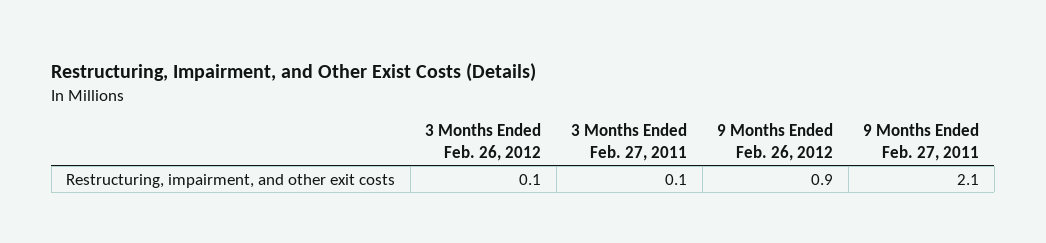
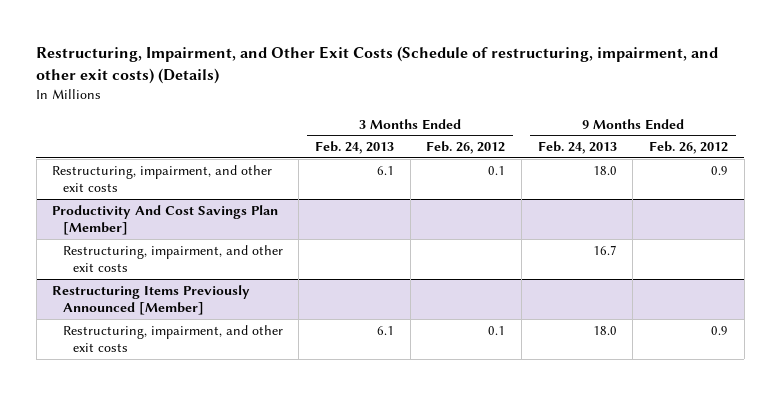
- Restructuring, Impairment, and Other Exist Costs (Details)
+ Restructuring, Impairment, and Other Exit Costs (Schedule of restructuring, impairment, and other exit costs) (Details)
- | 3 Months Ended Feb. 26, 2012 | 3 Months Ended Feb. 27, 2011 | 9 Months Ended Feb. 26, 2012 | 9 Months Ended Feb. 27, 2011
+ | 3 Months Ended Feb. 24, 2013 | 3 Months Ended Feb. 26, 2012 | 9 Months Ended Feb. 24, 2013 | 9 Months Ended Feb. 26, 2012
+ Productivity And Cost Savings Plan [Member]
+ Restructuring, impairment, and other exit costs | | | 16.7 |
+ Restructuring Items Previously Announced [Member]
+ Restructuring, impairment, and other exit costs | 6.1 | 0.1 | 18.0 | 0.9

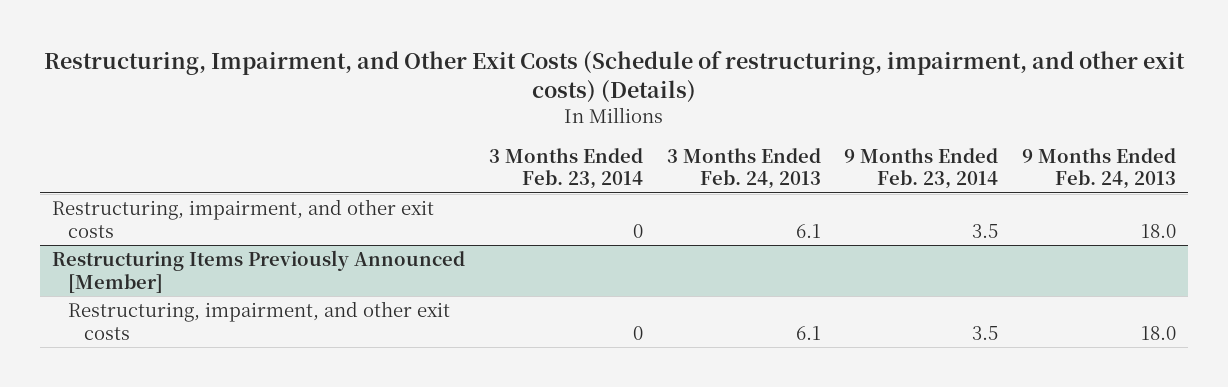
- | 3 Months Ended Feb. 24, 2013 | 3 Months Ended Feb. 26, 2012 | 9 Months Ended Feb. 24, 2013 | 9 Months Ended Feb. 26, 2012
+ | 3 Months Ended Feb. 23, 2014 | 3 Months Ended Feb. 24, 2013 | 9 Months Ended Feb. 23, 2014 | 9 Months Ended Feb. 24, 2013
- Productivity And Cost Savings Plan [Member]
- Restructuring, impairment, and other exit costs | | | 16.7 |

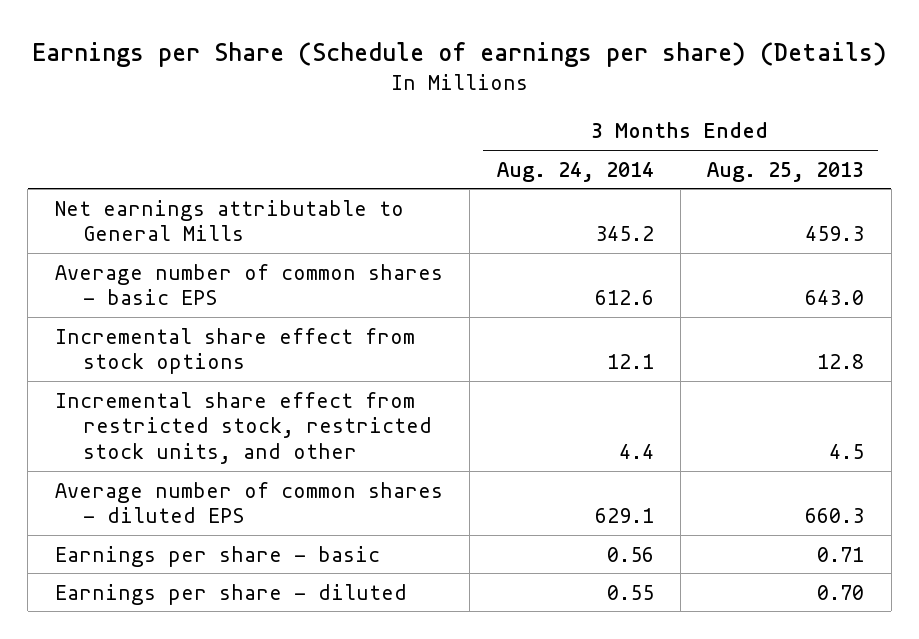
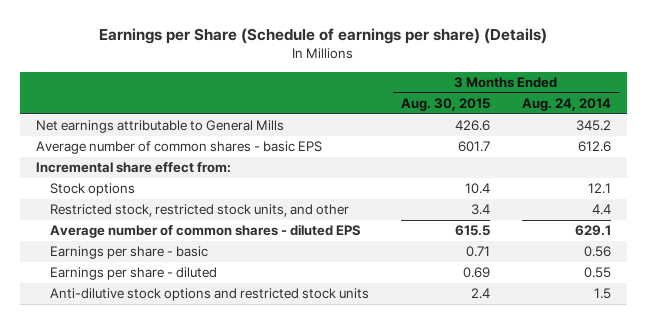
- | 3 Months Ended Aug. 24, 2014 | 3 Months Ended Aug. 25, 2013
+ | 3 Months Ended Aug. 30, 2015 | 3 Months Ended Aug. 24, 2014
- Incremental share effect from stock options | 12.1 | 12.8
- Incremental share effect from restricted stock, restricted stock units, and other | 4.4 | 4.5
+ Incremental share effect from:
+ Stock options | 10.4 | 12.1
+ Restricted stock, restricted stock units, and other | 3.4 | 4.4
+ Anti-dilutive stock options and restricted stock units | 2.4 | 1.5

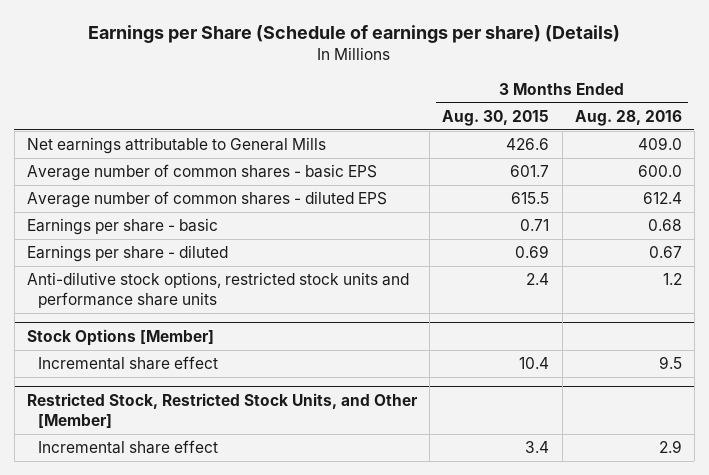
- | 3 Months Ended Aug. 30, 2015 | 3 Months Ended Aug. 24, 2014
+ | 3 Months Ended Aug. 30, 2015 | 3 Months Ended Aug. 28, 2016
- Incremental share effect from:
- Stock options | 10.4 | 12.1
- Restricted stock, restricted stock units, and other | 3.4 | 4.4
- Anti-dilutive stock options and restricted stock units | 2.4 | 1.5
+ Anti-dilutive stock options, restricted stock units and performance share units | 2.4 | 1.2
+ Stock Options [Member]
+ Incremental share effect | 10.4 | 9.5
+ Restricted Stock, Restricted Stock Units, and Other [Member]
+ Incremental share effect | 3.4 | 2.9

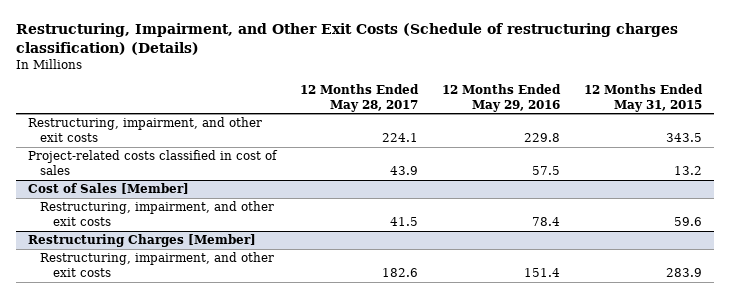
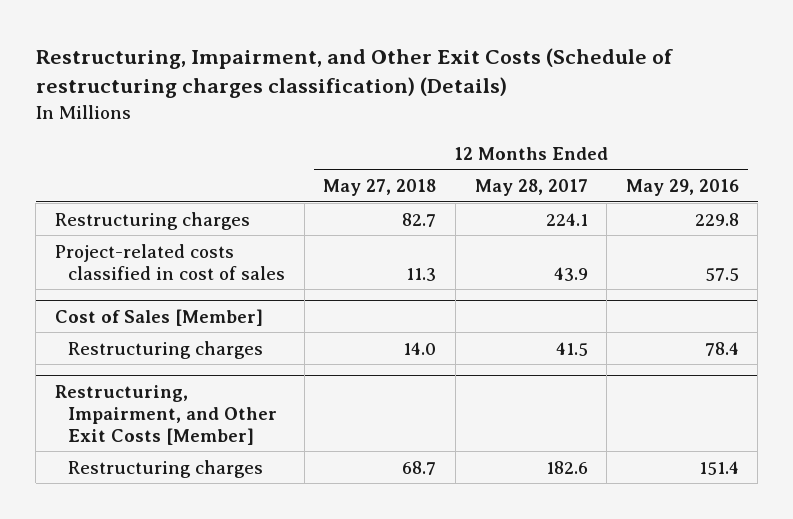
- | 12 Months Ended May 28, 2017 | 12 Months Ended May 29, 2016 | 12 Months Ended May 31, 2015
+ | 12 Months Ended May 27, 2018 | 12 Months Ended May 28, 2017 | 12 Months Ended May 29, 2016
- Restructuring, impairment, and other exit costs | 224.1 | 229.8 | 343.5
+ Restructuring charges | 82.7 | 224.1 | 229.8
@ Cost of Sales [Member]
- Restructuring, impairment, and other exit costs | 41.5 | 78.4 | 59.6
- Restructuring Charges [Member]
- Restructuring, impairment, and other exit costs | 182.6 | 151.4 | 283.9
@ Cost of Sales [Member]
+ Restructuring charges | 14.0 | 41.5 | 78.4
+ Restructuring, Impairment, and Other Exit Costs [Member]
+ Restructuring charges | 68.7 | 182.6 | 151.4

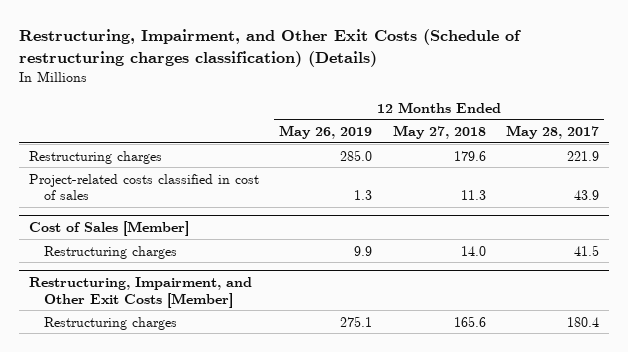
- | 12 Months Ended May 27, 2018 | 12 Months Ended May 28, 2017 | 12 Months Ended May 29, 2016
+ | 12 Months Ended May 26, 2019 | 12 Months Ended May 27, 2018 | 12 Months Ended May 28, 2017
- Restructuring charges | 82.7 | 224.1 | 229.8
+ Restructuring charges | 285.0 | 179.6 | 221.9
@ Restructuring, Impairment, and Other Exit Costs [Member]
- Restructuring charges | 68.7 | 182.6 | 151.4
+ Restructuring charges | 275.1 | 165.6 | 180.4

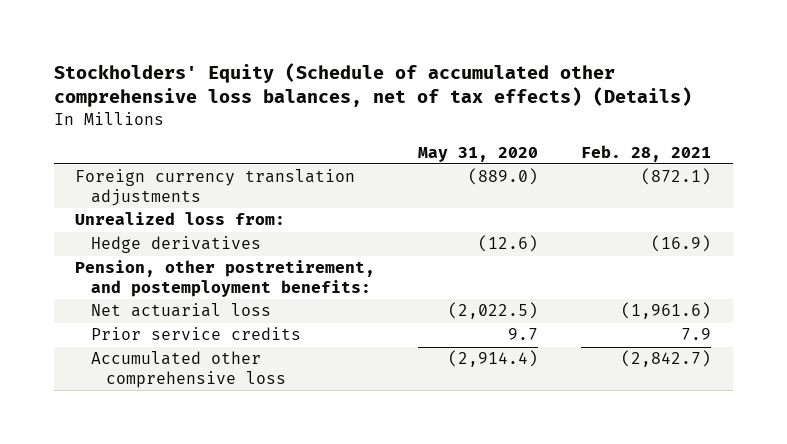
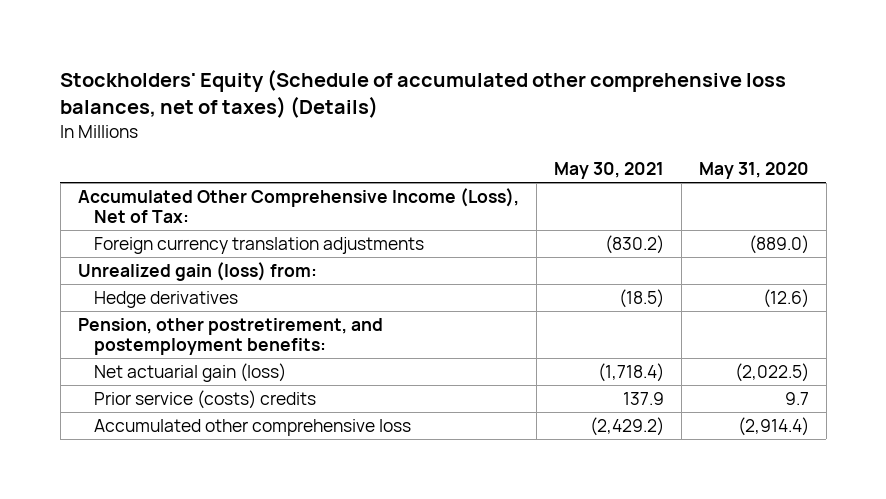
- Stockholders' Equity (Schedule of accumulated other comprehensive loss balances, net of tax effects) (Details)
+ Stockholders' Equity (Schedule of accumulated other comprehensive loss balances, net of taxes) (Details)
- | May 31, 2020 | Feb. 28, 2021
+ | May 30, 2021 | May 31, 2020
+ Accumulated Other Comprehensive Income (Loss), Net of Tax:
- Unrealized loss from:
+ Unrealized gain (loss) from:
- Net actuarial loss | (2,022.5) | (1,961.6)
- Prior service credits | 9.7 | 7.9
+ Net actuarial gain (loss) | (1,718.4) | (2,022.5)
+ Prior service (costs) credits | 137.9 | 9.7

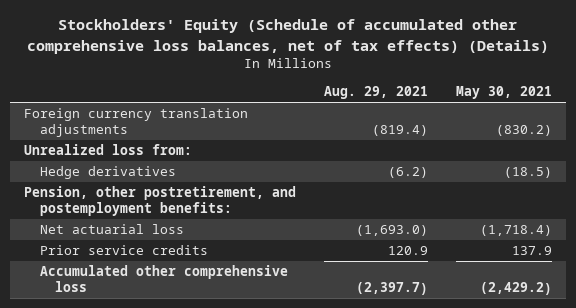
- Stockholders' Equity (Schedule of accumulated other comprehensive loss balances, net of taxes) (Details)
+ Stockholders' Equity (Schedule of accumulated other comprehensive loss balances, net of tax effects) (Details)
- | May 30, 2021 | May 31, 2020
+ | Aug. 29, 2021 | May 30, 2021
- Accumulated Other Comprehensive Income (Loss), Net of Tax:
- Unrealized gain (loss) from:
+ Unrealized loss from:
- Net actuarial gain (loss) | (1,718.4) | (2,022.5)
- Prior service (costs) credits | 137.9 | 9.7
+ Net actuarial loss | (1,693.0) | (1,718.4)
+ Prior service credits | 120.9 | 137.9

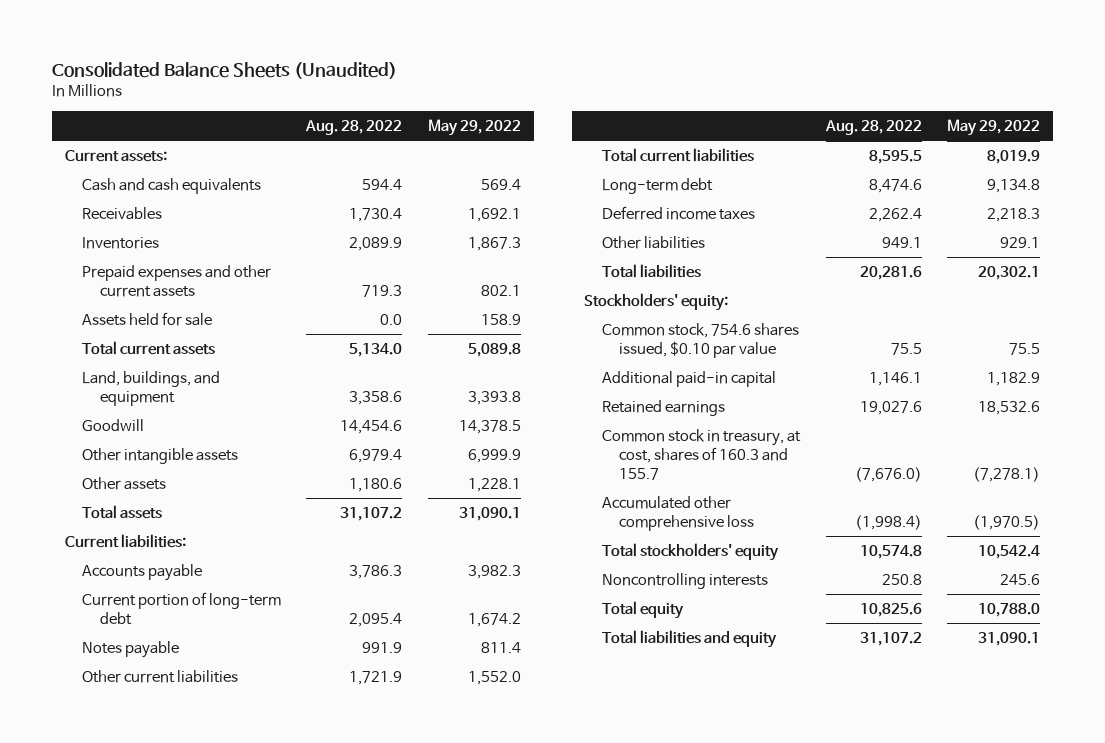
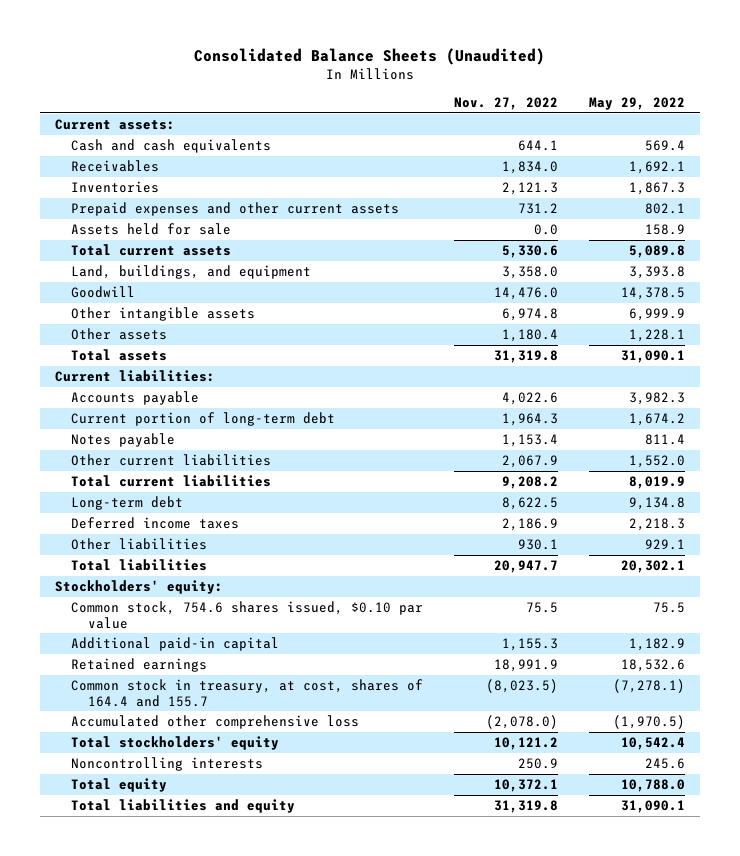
- | Aug. 28, 2022 | May 29, 2022
+ | Nov. 27, 2022 | May 29, 2022
- Common stock in treasury, at cost, shares of 160.3 and 155.7 | (7,676.0) | (7,278.1)
+ Common stock in treasury, at cost, shares of 164.4 and 155.7 | (8,023.5) | (7,278.1)

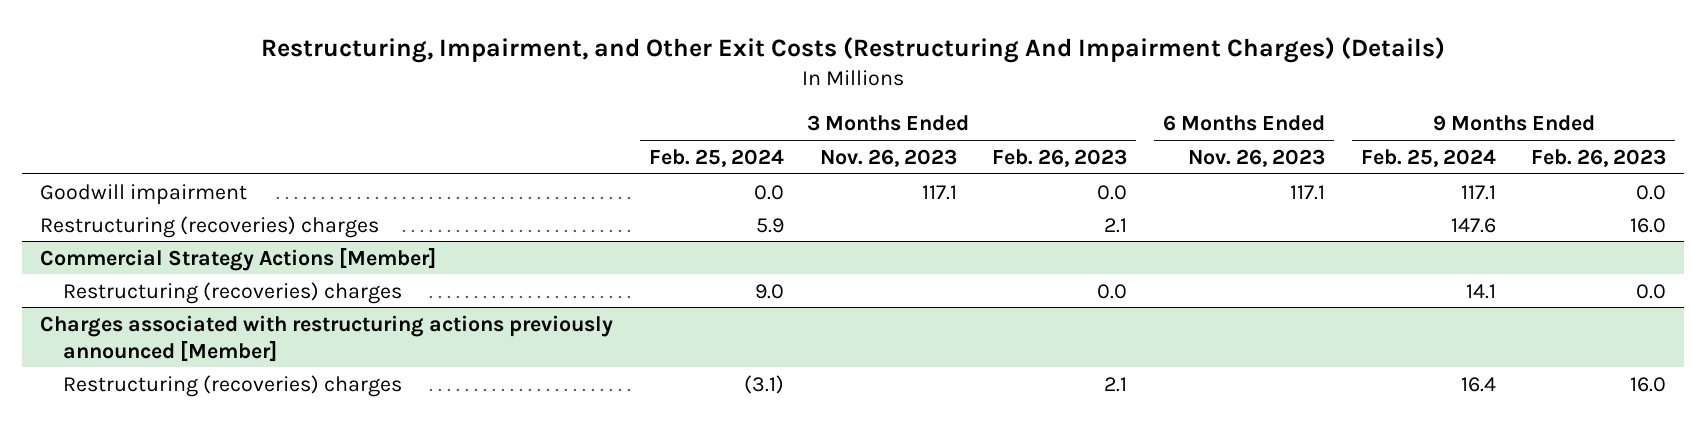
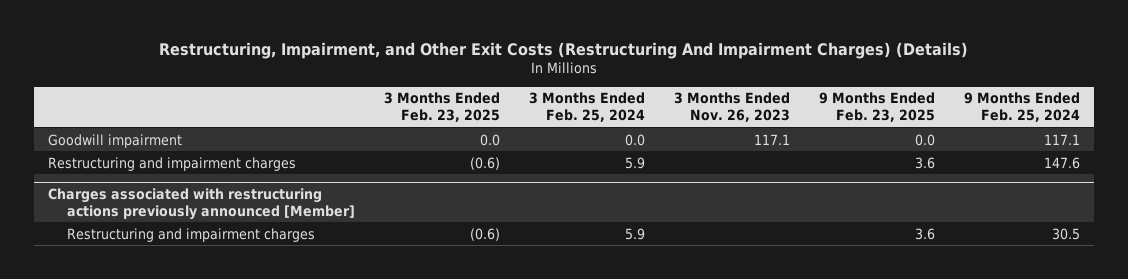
- | 3 Months Ended Feb. 25, 2024 | 3 Months Ended Nov. 26, 2023 | 3 Months Ended Feb. 26, 2023 | 6 Months Ended Nov. 26, 2023 | 9 Months Ended Feb. 25, 2024 | 9 Months Ended Feb. 26, 2023
+ | 3 Months Ended Feb. 23, 2025 | 3 Months Ended Feb. 25, 2024 | 3 Months Ended Nov. 26, 2023 | 9 Months Ended Feb. 23, 2025 | 9 Months Ended Feb. 25, 2024
- Restructuring (recoveries) charges | 5.9 | | 2.1 | | 147.6 | 16.0
- Commercial Strategy Actions [Member]
- Restructuring (recoveries) charges | 9.0 | | 0.0 | | 14.1 | 0.0
+ Restructuring and impairment charges | (0.6) | 5.9 | | 3.6 | 147.6
@ Charges associated with restructuring actions previously announced [Member]
- Restructuring (recoveries) charges | (3.1) | | 2.1 | | 16.4 | 16.0
+ Restructuring and impairment charges | (0.6) | 5.9 | | 3.6 | 30.5

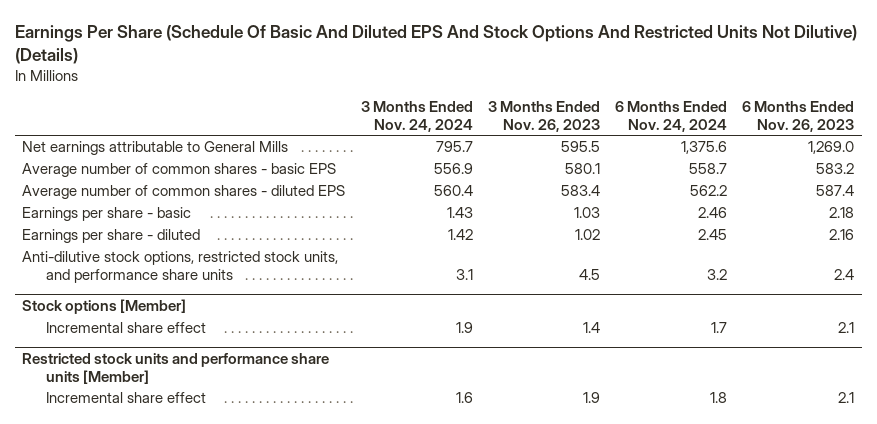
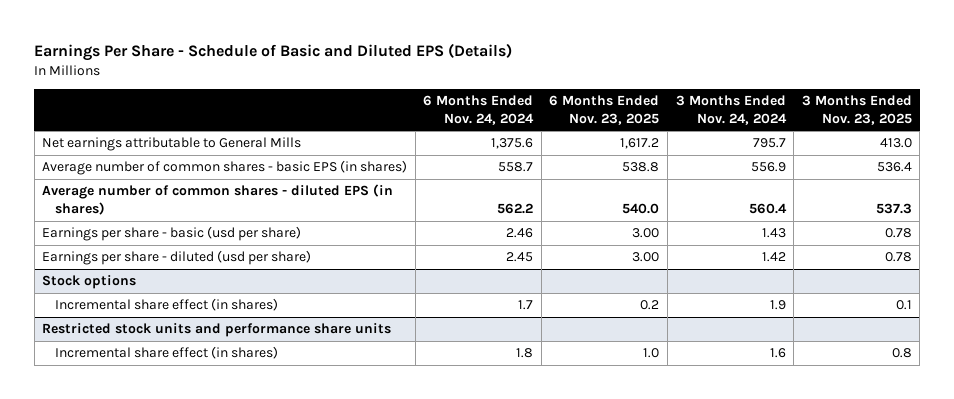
- Earnings Per Share (Schedule Of Basic And Diluted EPS And Stock Options And Restricted Units Not Dilutive) (Details)
+ Earnings Per Share - Schedule of Basic and Diluted EPS (Details)
- | 3 Months Ended Nov. 24, 2024 | 3 Months Ended Nov. 26, 2023 | 6 Months Ended Nov. 24, 2024 | 6 Months Ended Nov. 26, 2023
+ | 6 Months Ended Nov. 24, 2024 | 6 Months Ended Nov. 23, 2025 | 3 Months Ended Nov. 24, 2024 | 3 Months Ended Nov. 23, 2025
- Average number of common shares - basic EPS | 556.9 | 580.1 | 558.7 | 583.2
- Average number of common shares - diluted EPS | 560.4 | 583.4 | 562.2 | 587.4
- Earnings per share - basic | 1.43 | 1.03 | 2.46 | 2.18
- Earnings per share - diluted | 1.42 | 1.02 | 2.45 | 2.16
- Anti-dilutive stock options, restricted stock units, and performance share units | 3.1 | 4.5 | 3.2 | 2.4
- Stock options [Member]
- Incremental share effect | 1.9 | 1.4 | 1.7 | 2.1
- Restricted stock units and performance share units [Member]
- Incremental share effect | 1.6 | 1.9 | 1.8 | 2.1
+ Average number of common shares - basic EPS (in shares) | 558.7 | 538.8 | 556.9 | 536.4
+ Average number of common shares - diluted EPS (in shares) | 562.2 | 540.0 | 560.4 | 537.3
+ Earnings per share - basic (usd per share) | 2.46 | 3.00 | 1.43 | 0.78
+ Earnings per share - diluted (usd per share) | 2.45 | 3.00 | 1.42 | 0.78
+ Stock options
+ Incremental share effect (in shares) | 1.7 | 0.2 | 1.9 | 0.1
+ Restricted stock units and performance share units
+ Incremental share effect (in shares) | 1.8 | 1.0 | 1.6 | 0.8

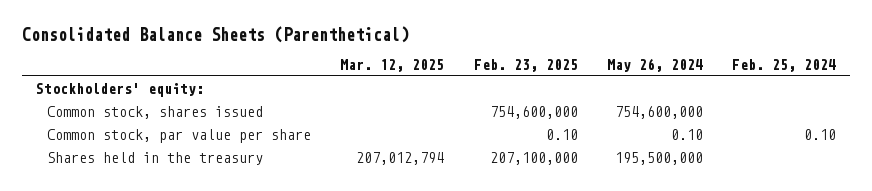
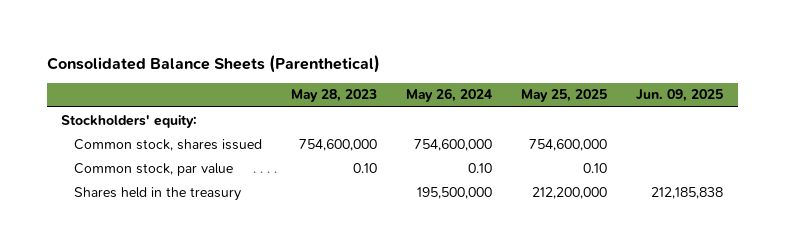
- | Mar. 12, 2025 | Feb. 23, 2025 | May 26, 2024 | Feb. 25, 2024
+ | May 28, 2023 | May 26, 2024 | May 25, 2025 | Jun. 09, 2025
- Common stock, par value per share | | 0.10 | 0.10 | 0.10
+ Common stock, par value | 0.10 | 0.10 | 0.10 |

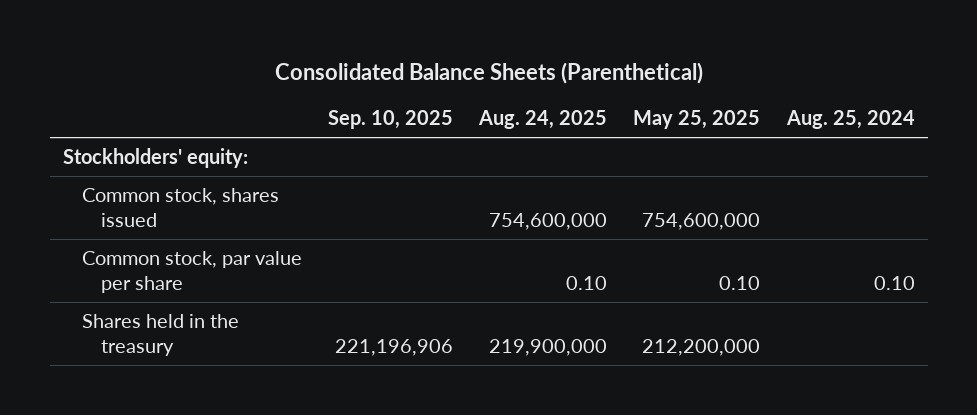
- | May 28, 2023 | May 26, 2024 | May 25, 2025 | Jun. 09, 2025
+ | Sep. 10, 2025 | Aug. 24, 2025 | May 25, 2025 | Aug. 25, 2024
- Common stock, par value | 0.10 | 0.10 | 0.10 |
+ Common stock, par value per share | | 0.10 | 0.10 | 0.10

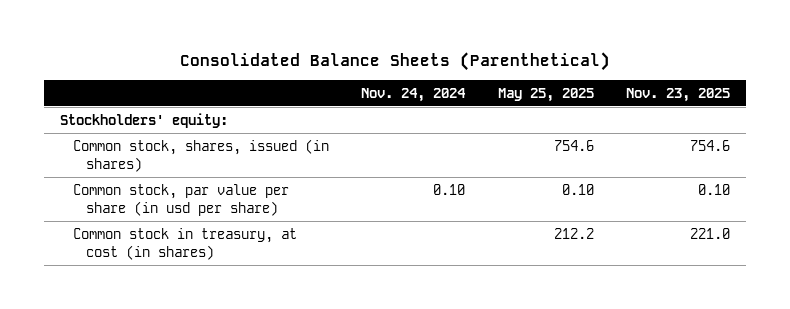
- | Sep. 10, 2025 | Aug. 24, 2025 | May 25, 2025 | Aug. 25, 2024
+ | Nov. 24, 2024 | May 25, 2025 | Nov. 23, 2025
- Common stock, shares issued | | 754,600,000 | 754,600,000 |
- Common stock, par value per share | | 0.10 | 0.10 | 0.10
- Shares held in the treasury | 221,196,906 | 219,900,000 | 212,200,000 |
+ Common stock, shares, issued (in shares) | | 754.6 | 754.6
+ Common stock, par value per share (in usd per share) | 0.10 | 0.10 | 0.10
+ Common stock in treasury, at cost (in shares) | | 212.2 | 221.0

